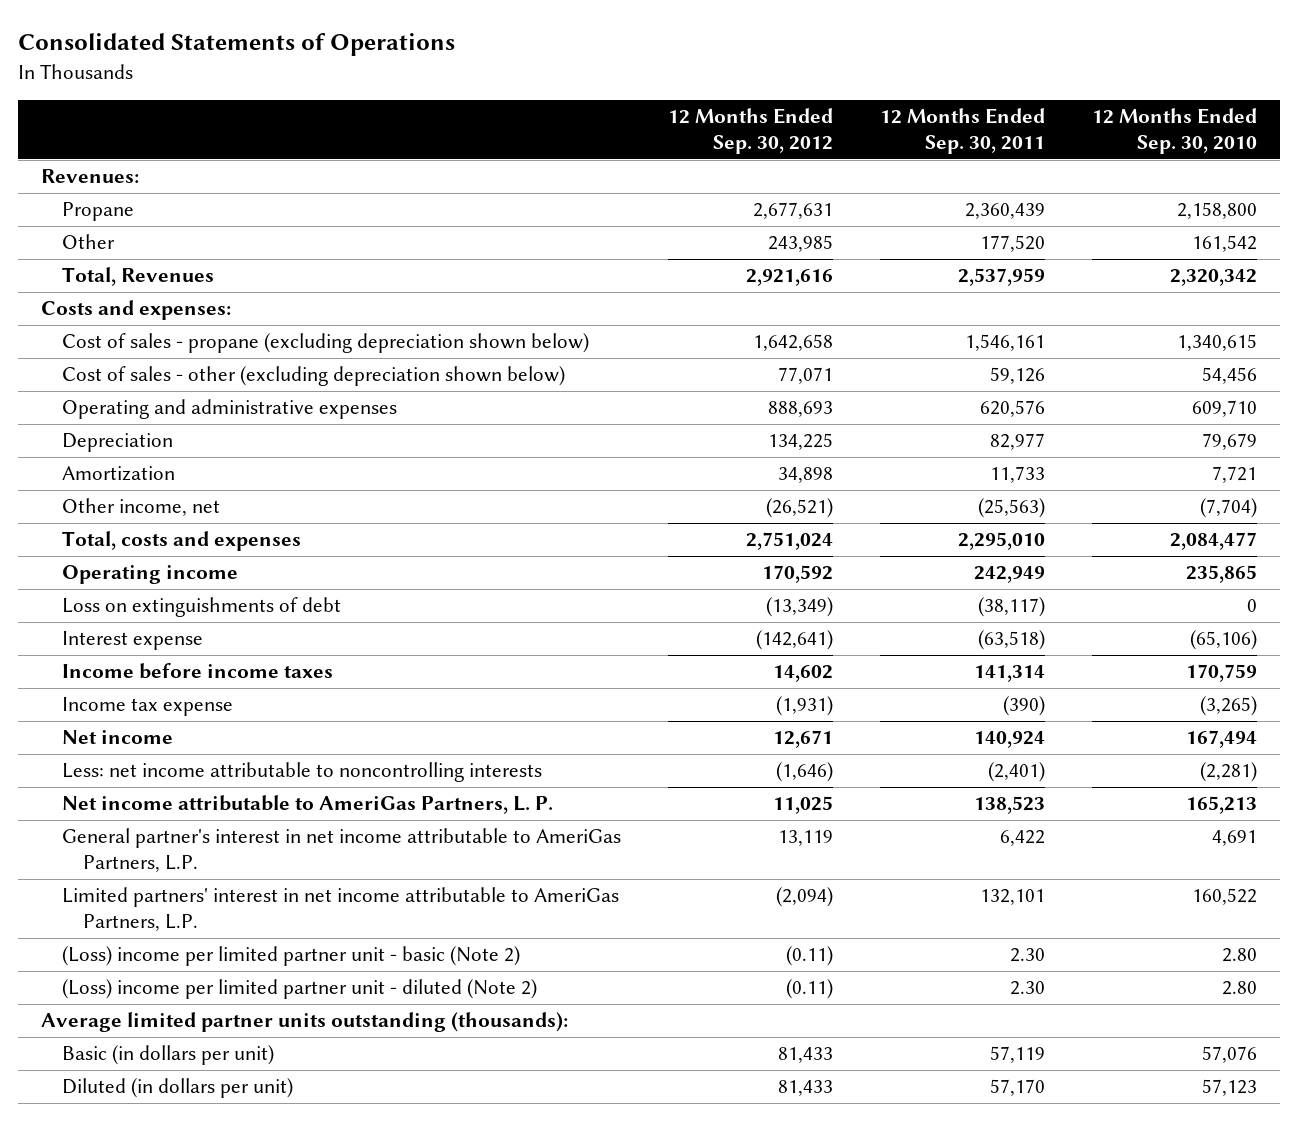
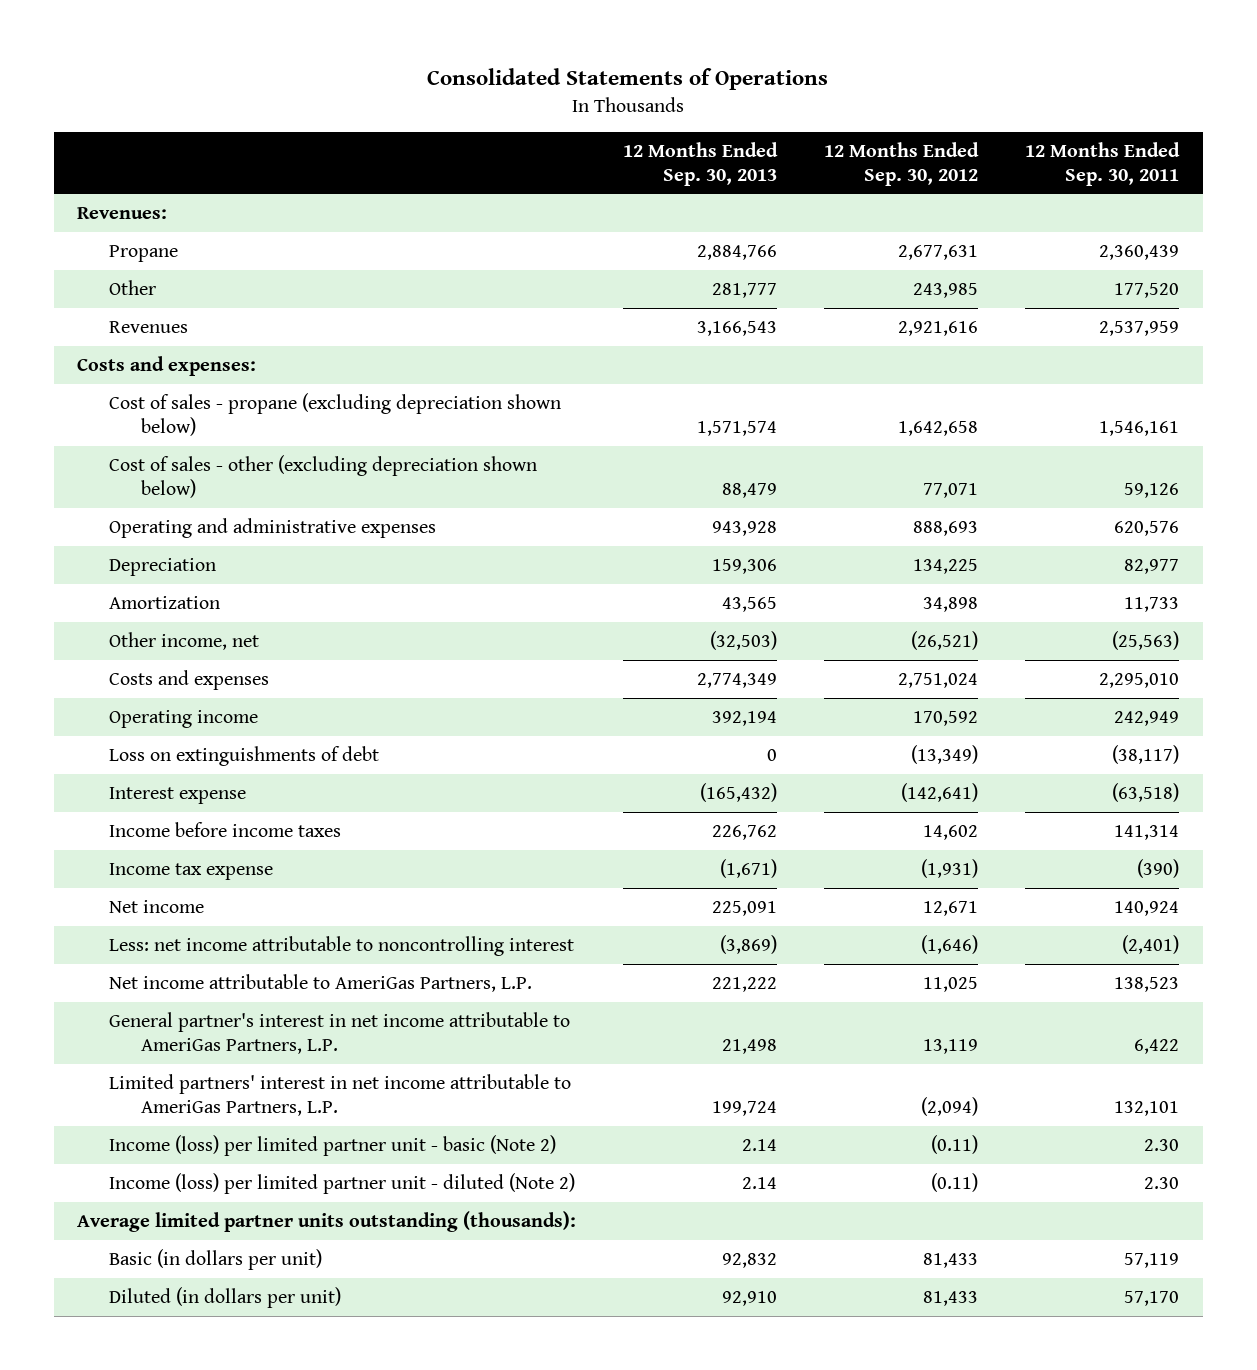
- | 12 Months Ended Sep. 30, 2012 | 12 Months Ended Sep. 30, 2011 | 12 Months Ended Sep. 30, 2010
+ | 12 Months Ended Sep. 30, 2013 | 12 Months Ended Sep. 30, 2012 | 12 Months Ended Sep. 30, 2011
- Total, Revenues | 2,921,616 | 2,537,959 | 2,320,342
+ Revenues | 3,166,543 | 2,921,616 | 2,537,959
- Total, costs and expenses | 2,751,024 | 2,295,010 | 2,084,477
+ Costs and expenses | 2,774,349 | 2,751,024 | 2,295,010
- Less: net income attributable to noncontrolling interests | (1,646) | (2,401) | (2,281)
- Net income attributable to AmeriGas Partners, L. P. | 11,025 | 138,523 | 165,213
+ Less: net income attributable to noncontrolling interest | (3,869) | (1,646) | (2,401)
+ Net income attributable to AmeriGas Partners, L.P. | 221,222 | 11,025 | 138,523
- (Loss) income per limited partner unit - basic (Note 2) | (0.11) | 2.30 | 2.80
- (Loss) income per limited partner unit - diluted (Note 2) | (0.11) | 2.30 | 2.80
+ Income (loss) per limited partner unit - basic (Note 2) | 2.14 | (0.11) | 2.30
+ Income (loss) per limited partner unit - diluted (Note 2) | 2.14 | (0.11) | 2.30

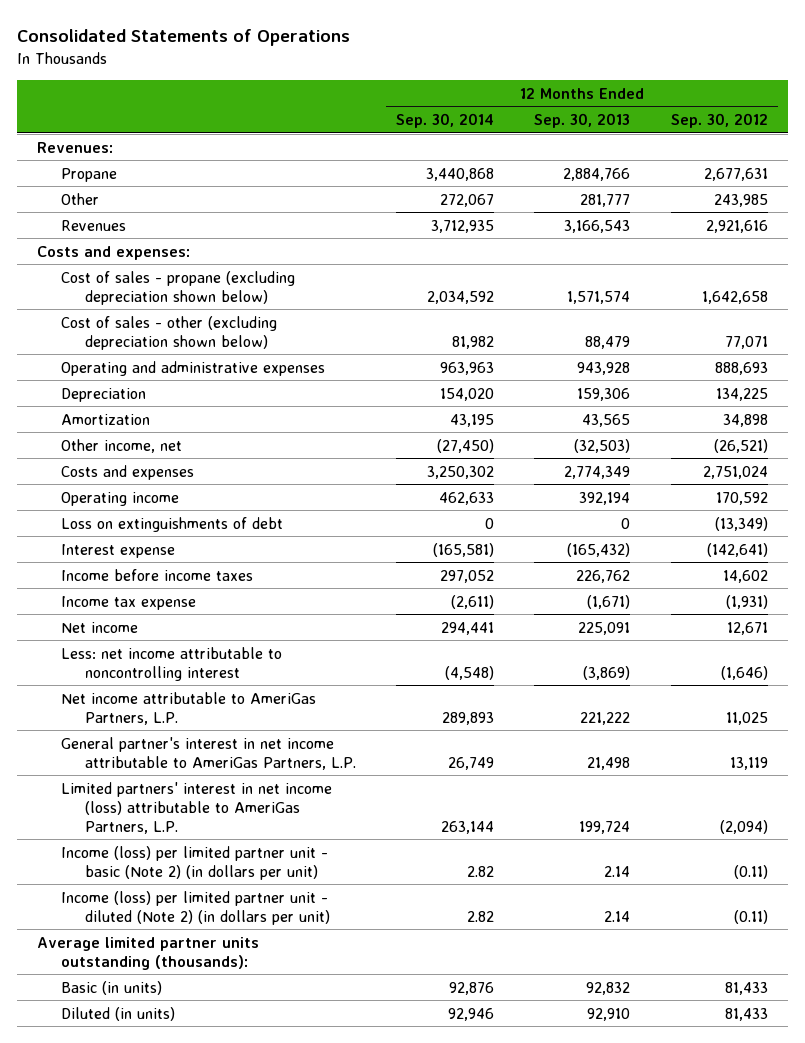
- | 12 Months Ended Sep. 30, 2013 | 12 Months Ended Sep. 30, 2012 | 12 Months Ended Sep. 30, 2011
+ | 12 Months Ended Sep. 30, 2014 | 12 Months Ended Sep. 30, 2013 | 12 Months Ended Sep. 30, 2012
- Limited partners' interest in net income attributable to AmeriGas Partners, L.P. | 199,724 | (2,094) | 132,101
- Income (loss) per limited partner unit - basic (Note 2) | 2.14 | (0.11) | 2.30
- Income (loss) per limited partner unit - diluted (Note 2) | 2.14 | (0.11) | 2.30
+ Limited partners' interest in net income (loss) attributable to AmeriGas Partners, L.P. | 263,144 | 199,724 | (2,094)
+ Income (loss) per limited partner unit - basic (Note 2) (in dollars per unit) | 2.82 | 2.14 | (0.11)
+ Income (loss) per limited partner unit - diluted (Note 2) (in dollars per unit) | 2.82 | 2.14 | (0.11)
- Basic (in dollars per unit) | 92,832 | 81,433 | 57,119
- Diluted (in dollars per unit) | 92,910 | 81,433 | 57,170
+ Basic (in units) | 92,876 | 92,832 | 81,433
+ Diluted (in units) | 92,946 | 92,910 | 81,433

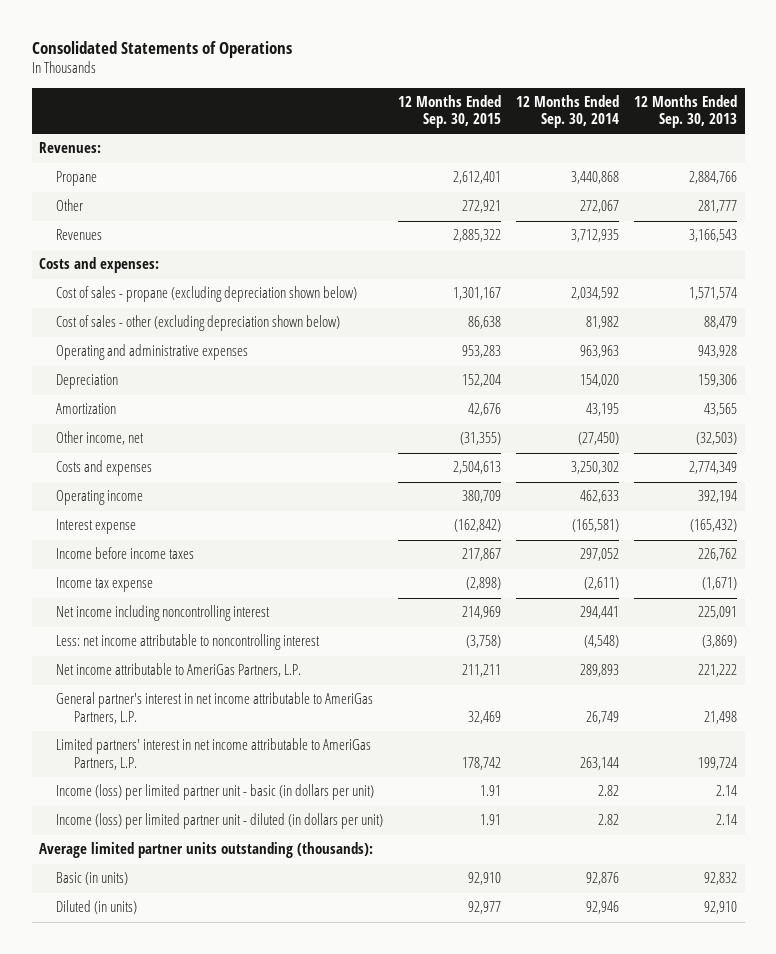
- | 12 Months Ended Sep. 30, 2014 | 12 Months Ended Sep. 30, 2013 | 12 Months Ended Sep. 30, 2012
+ | 12 Months Ended Sep. 30, 2015 | 12 Months Ended Sep. 30, 2014 | 12 Months Ended Sep. 30, 2013
- Loss on extinguishments of debt | 0 | 0 | (13,349)
- Net income | 294,441 | 225,091 | 12,671
+ Net income including noncontrolling interest | 214,969 | 294,441 | 225,091
- Limited partners' interest in net income (loss) attributable to AmeriGas Partners, L.P. | 263,144 | 199,724 | (2,094)
- Income (loss) per limited partner unit - basic (Note 2) (in dollars per unit) | 2.82 | 2.14 | (0.11)
- Income (loss) per limited partner unit - diluted (Note 2) (in dollars per unit) | 2.82 | 2.14 | (0.11)
+ Limited partners' interest in net income attributable to AmeriGas Partners, L.P. | 178,742 | 263,144 | 199,724
+ Income (loss) per limited partner unit - basic (in dollars per unit) | 1.91 | 2.82 | 2.14
+ Income (loss) per limited partner unit - diluted (in dollars per unit) | 1.91 | 2.82 | 2.14

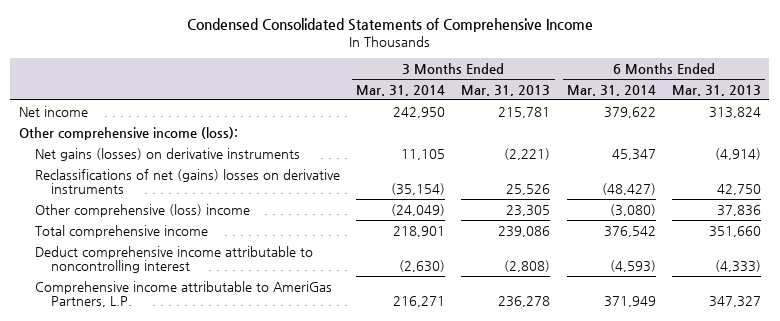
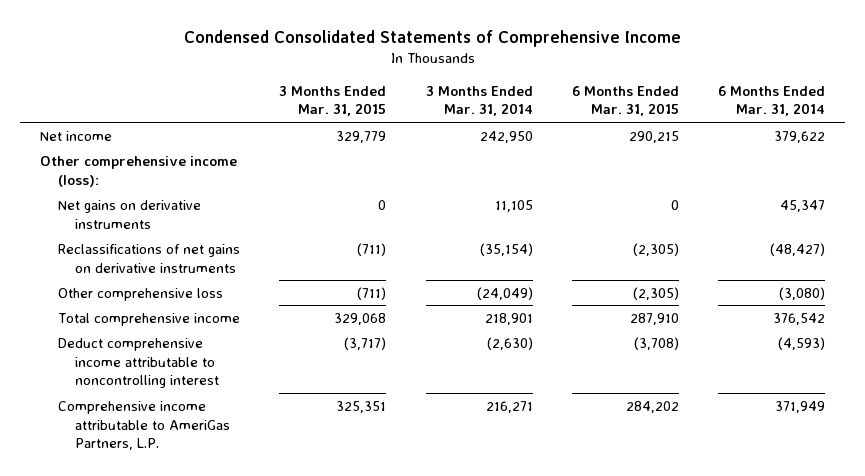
- | 3 Months Ended Mar. 31, 2014 | 3 Months Ended Mar. 31, 2013 | 6 Months Ended Mar. 31, 2014 | 6 Months Ended Mar. 31, 2013
+ | 3 Months Ended Mar. 31, 2015 | 3 Months Ended Mar. 31, 2014 | 6 Months Ended Mar. 31, 2015 | 6 Months Ended Mar. 31, 2014
- Net gains (losses) on derivative instruments | 11,105 | (2,221) | 45,347 | (4,914)
- Reclassifications of net (gains) losses on derivative instruments | (35,154) | 25,526 | (48,427) | 42,750
- Other comprehensive (loss) income | (24,049) | 23,305 | (3,080) | 37,836
+ Net gains on derivative instruments | 0 | 11,105 | 0 | 45,347
+ Reclassifications of net gains on derivative instruments | (711) | (35,154) | (2,305) | (48,427)
+ Other comprehensive loss | (711) | (24,049) | (2,305) | (3,080)

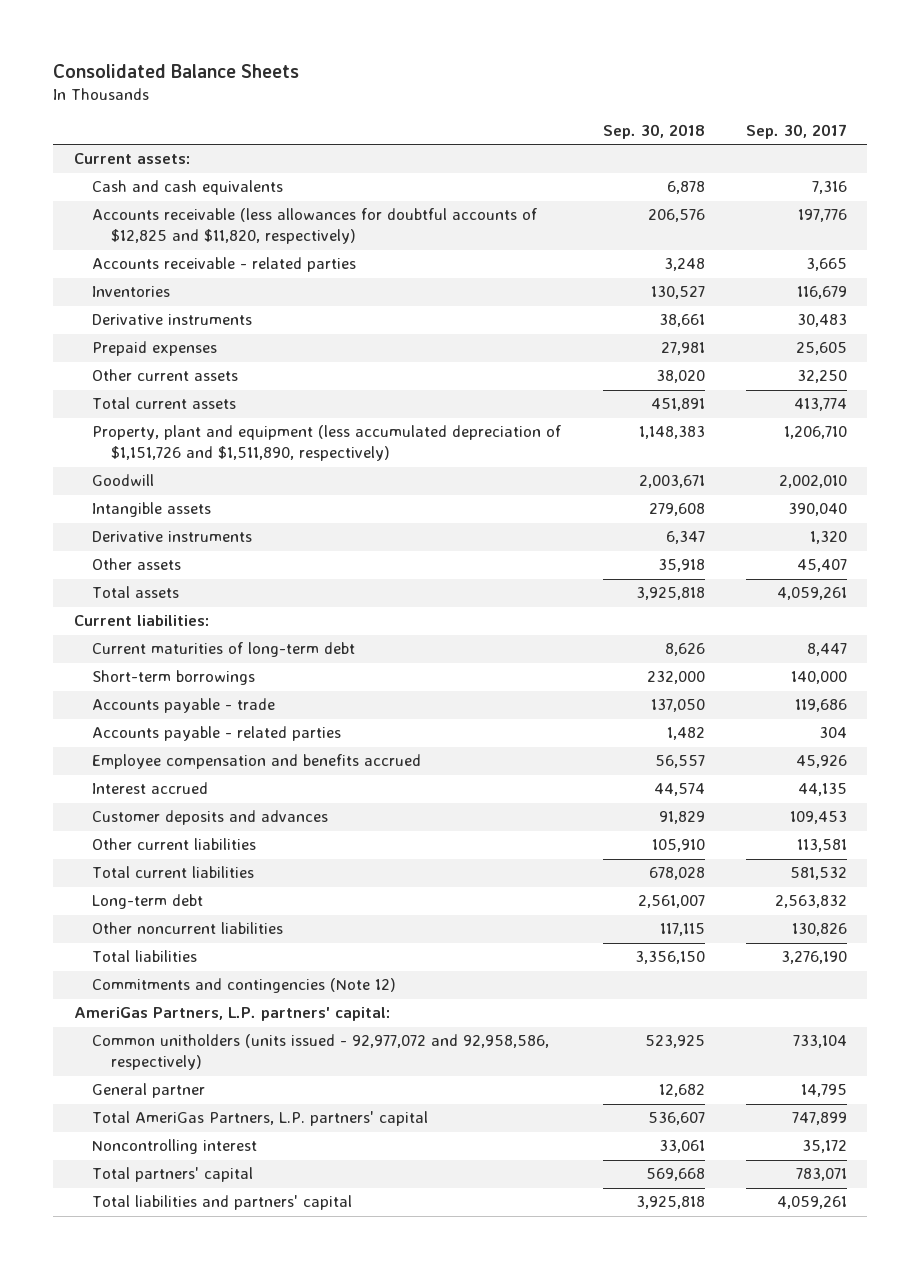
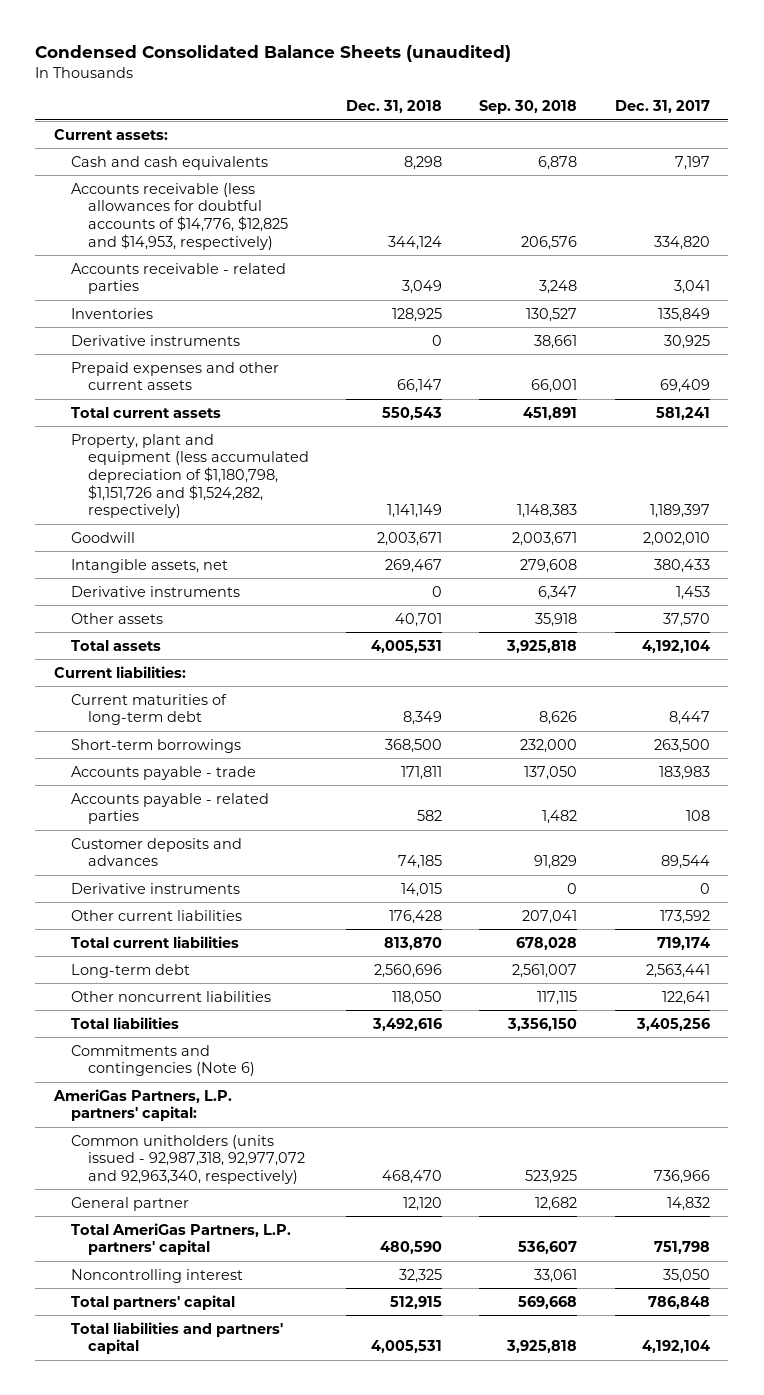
- Consolidated Balance Sheets
+ Condensed Consolidated Balance Sheets (unaudited)
- | Sep. 30, 2018 | Sep. 30, 2017
+ | Dec. 31, 2018 | Sep. 30, 2018 | Dec. 31, 2017
- Accounts receivable (less allowances for doubtful accounts of $12,825 and $11,820, respectively) | 206,576 | 197,776
+ Accounts receivable (less allowances for doubtful accounts of $14,776, $12,825 and $14,953, respectively) | 344,124 | 206,576 | 334,820
- Prepaid expenses | 27,981 | 25,605
- Other current assets | 38,020 | 32,250
+ Prepaid expenses and other current assets | 66,147 | 66,001 | 69,409
- Property, plant and equipment (less accumulated depreciation of $1,151,726 and $1,511,890, respectively) | 1,148,383 | 1,206,710
+ Property, plant and equipment (less accumulated depreciation of $1,180,798, $1,151,726 and $1,524,282, respectively) | 1,141,149 | 1,148,383 | 1,189,397
- Intangible assets | 279,608 | 390,040
+ Intangible assets, net | 269,467 | 279,608 | 380,433
- Employee compensation and benefits accrued | 56,557 | 45,926
- Interest accrued | 44,574 | 44,135
- Other current liabilities | 105,910 | 113,581
+ Derivative instruments | 14,015 | 0 | 0
+ Other current liabilities | 176,428 | 207,041 | 173,592
- Commitments and contingencies (Note 12)
+ Commitments and contingencies (Note 6)
- Common unitholders (units issued - 92,977,072 and 92,958,586, respectively) | 523,925 | 733,104
+ Common unitholders (units issued - 92,987,318, 92,977,072 and 92,963,340, respectively) | 468,470 | 523,925 | 736,966

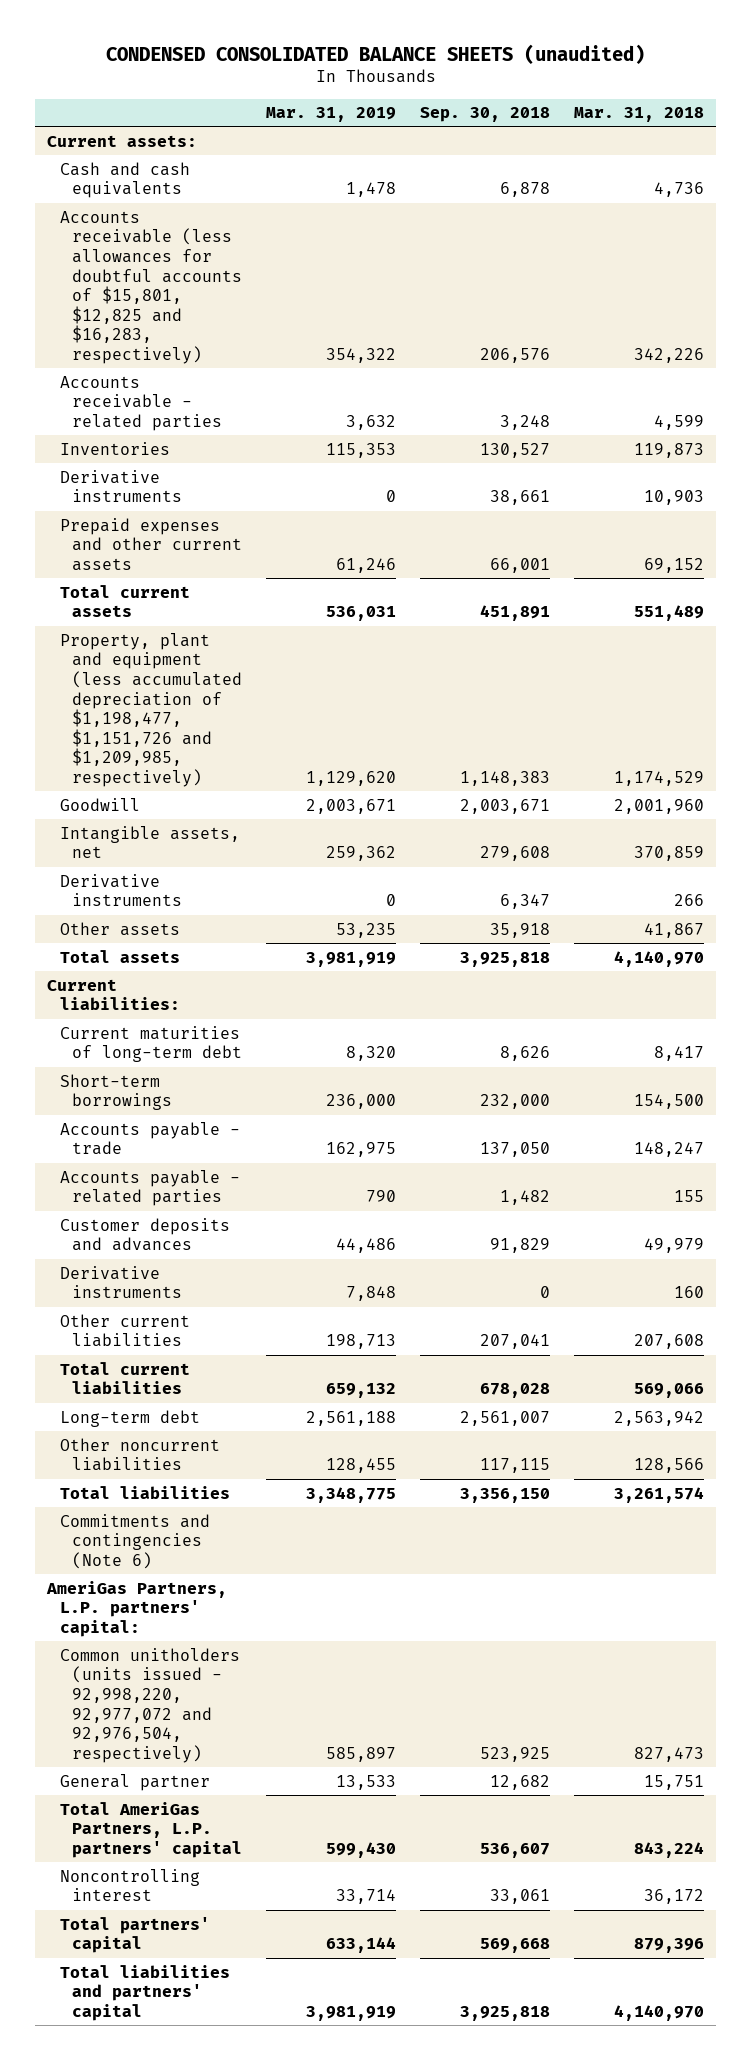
- Condensed Consolidated Balance Sheets (unaudited)
+ CONDENSED CONSOLIDATED BALANCE SHEETS (unaudited)
- | Dec. 31, 2018 | Sep. 30, 2018 | Dec. 31, 2017
+ | Mar. 31, 2019 | Sep. 30, 2018 | Mar. 31, 2018
- Accounts receivable (less allowances for doubtful accounts of $14,776, $12,825 and $14,953, respectively) | 344,124 | 206,576 | 334,820
+ Accounts receivable (less allowances for doubtful accounts of $15,801, $12,825 and $16,283, respectively) | 354,322 | 206,576 | 342,226
- Property, plant and equipment (less accumulated depreciation of $1,180,798, $1,151,726 and $1,524,282, respectively) | 1,141,149 | 1,148,383 | 1,189,397
+ Property, plant and equipment (less accumulated depreciation of $1,198,477, $1,151,726 and $1,209,985, respectively) | 1,129,620 | 1,148,383 | 1,174,529
- Common unitholders (units issued - 92,987,318, 92,977,072 and 92,963,340, respectively) | 468,470 | 523,925 | 736,966
+ Common unitholders (units issued - 92,998,220, 92,977,072 and 92,976,504, respectively) | 585,897 | 523,925 | 827,473

